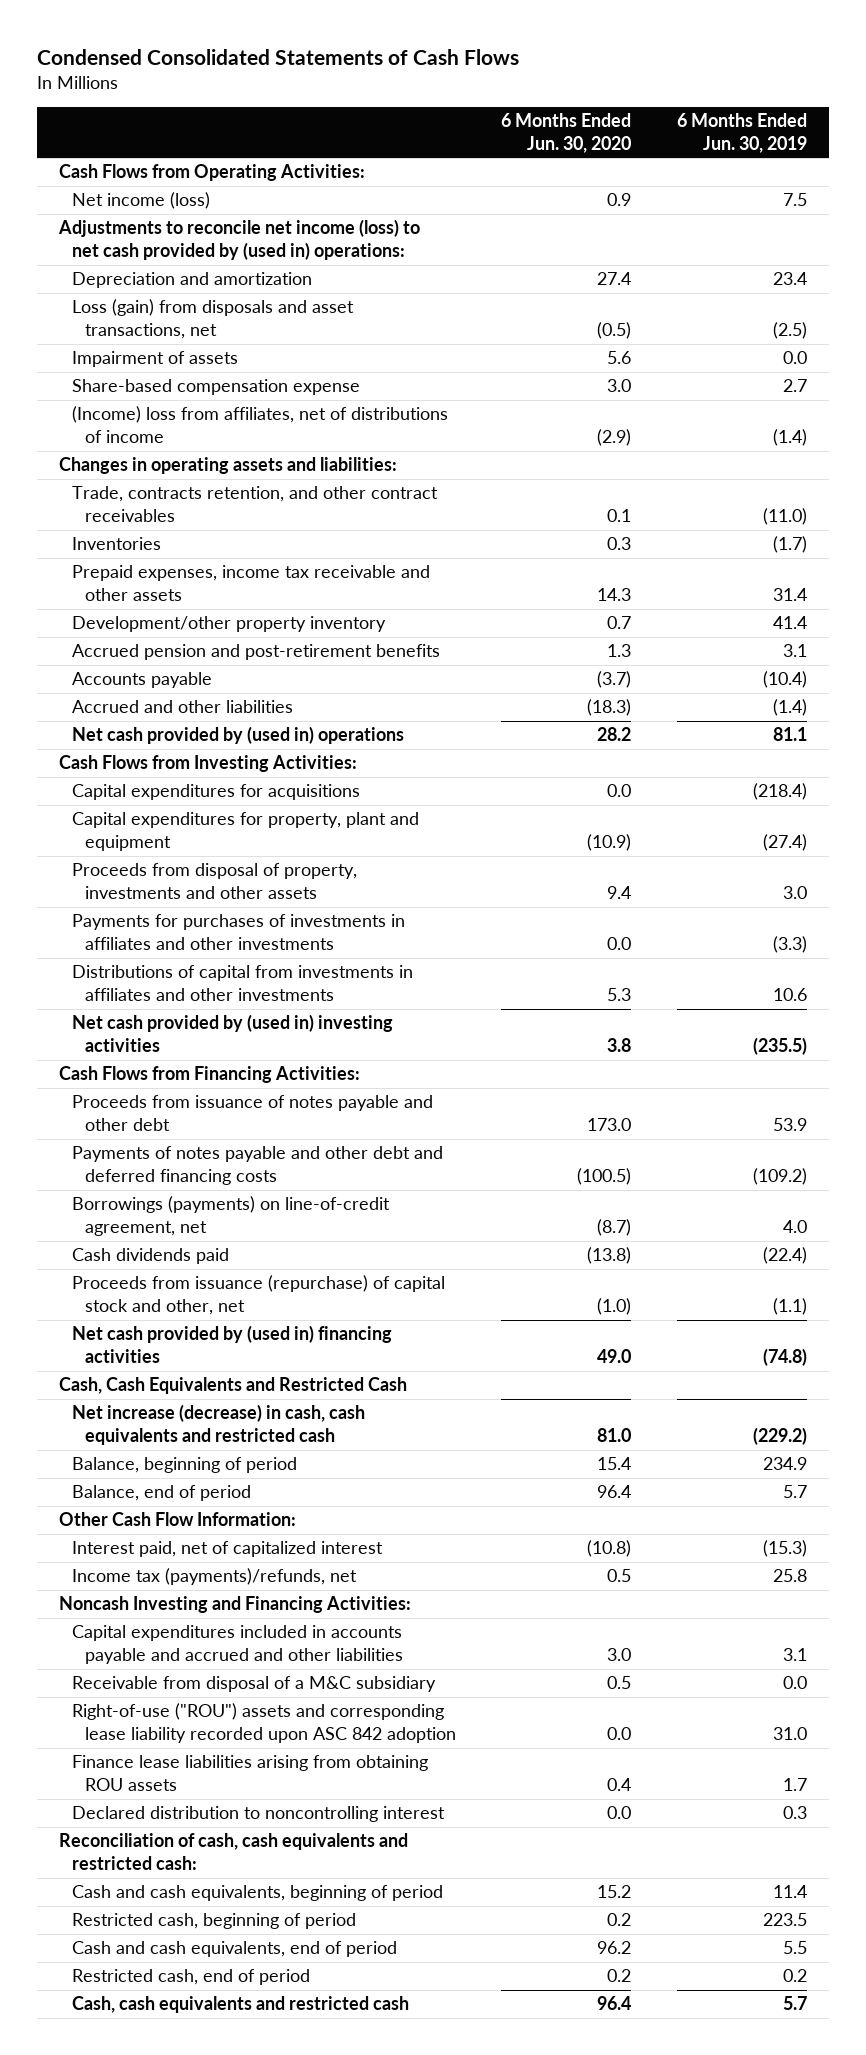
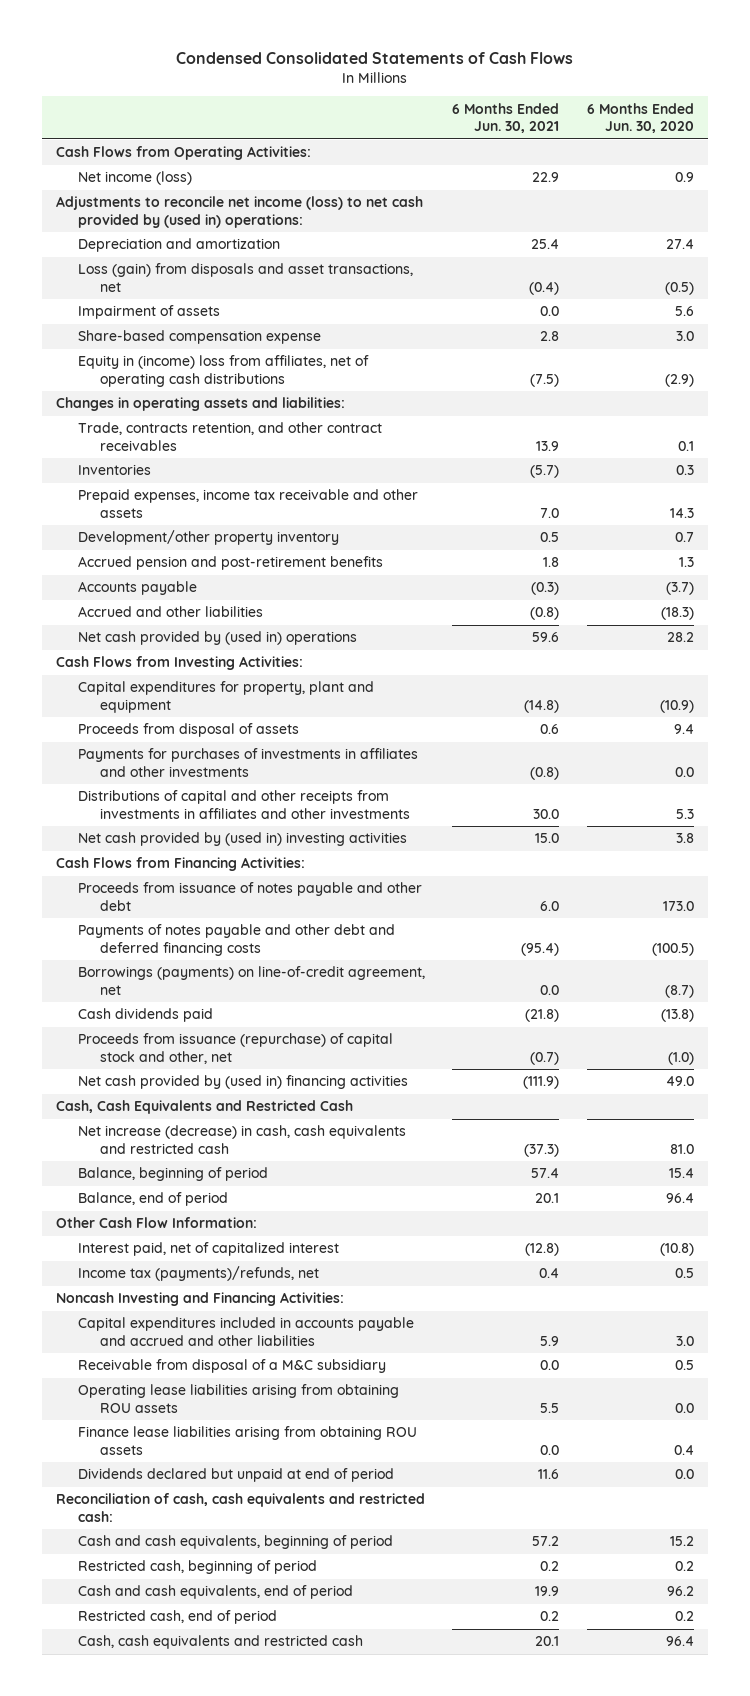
- | 6 Months Ended Jun. 30, 2020 | 6 Months Ended Jun. 30, 2019
+ | 6 Months Ended Jun. 30, 2021 | 6 Months Ended Jun. 30, 2020
- (Income) loss from affiliates, net of distributions of income | (2.9) | (1.4)
+ Equity in (income) loss from affiliates, net of operating cash distributions | (7.5) | (2.9)
- Capital expenditures for acquisitions | 0.0 | (218.4)
- Proceeds from disposal of property, investments and other assets | 9.4 | 3.0
+ Proceeds from disposal of assets | 0.6 | 9.4
- Distributions of capital from investments in affiliates and other investments | 5.3 | 10.6
+ Distributions of capital and other receipts from investments in affiliates and other investments | 30.0 | 5.3
- Right-of-use ("ROU") assets and corresponding lease liability recorded upon ASC 842 adoption | 0.0 | 31.0
+ Operating lease liabilities arising from obtaining ROU assets | 5.5 | 0.0
- Declared distribution to noncontrolling interest | 0.0 | 0.3
+ Dividends declared but unpaid at end of period | 11.6 | 0.0

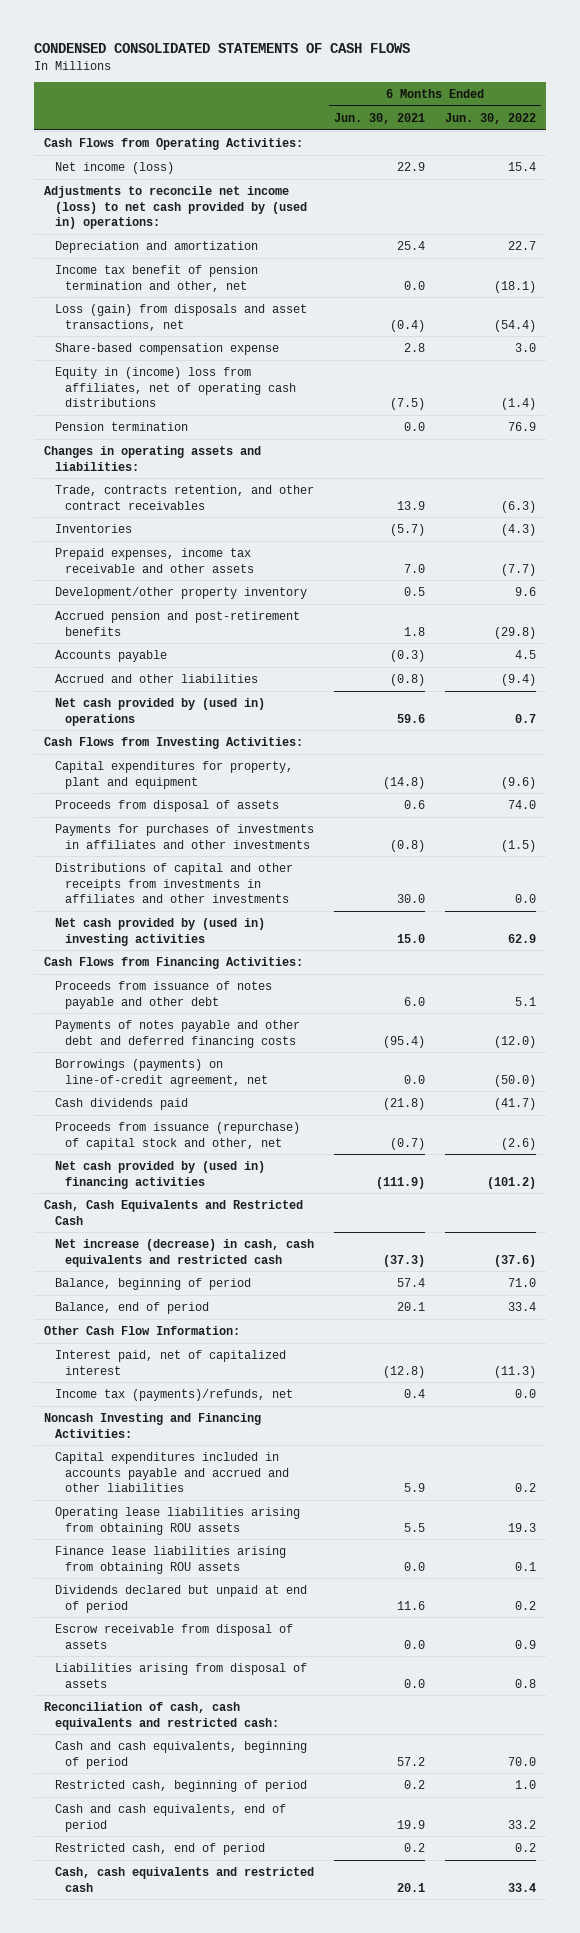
- Condensed Consolidated Statements of Cash Flows
+ CONDENSED CONSOLIDATED STATEMENTS OF CASH FLOWS
- | 6 Months Ended Jun. 30, 2021 | 6 Months Ended Jun. 30, 2020
+ | 6 Months Ended Jun. 30, 2021 | 6 Months Ended Jun. 30, 2022
+ Income tax benefit of pension termination and other, net | 0.0 | (18.1)
- Impairment of assets | 0.0 | 5.6
+ Pension termination | 0.0 | 76.9
- Receivable from disposal of a M&C subsidiary | 0.0 | 0.5
+ Escrow receivable from disposal of assets | 0.0 | 0.9
+ Liabilities arising from disposal of assets | 0.0 | 0.8

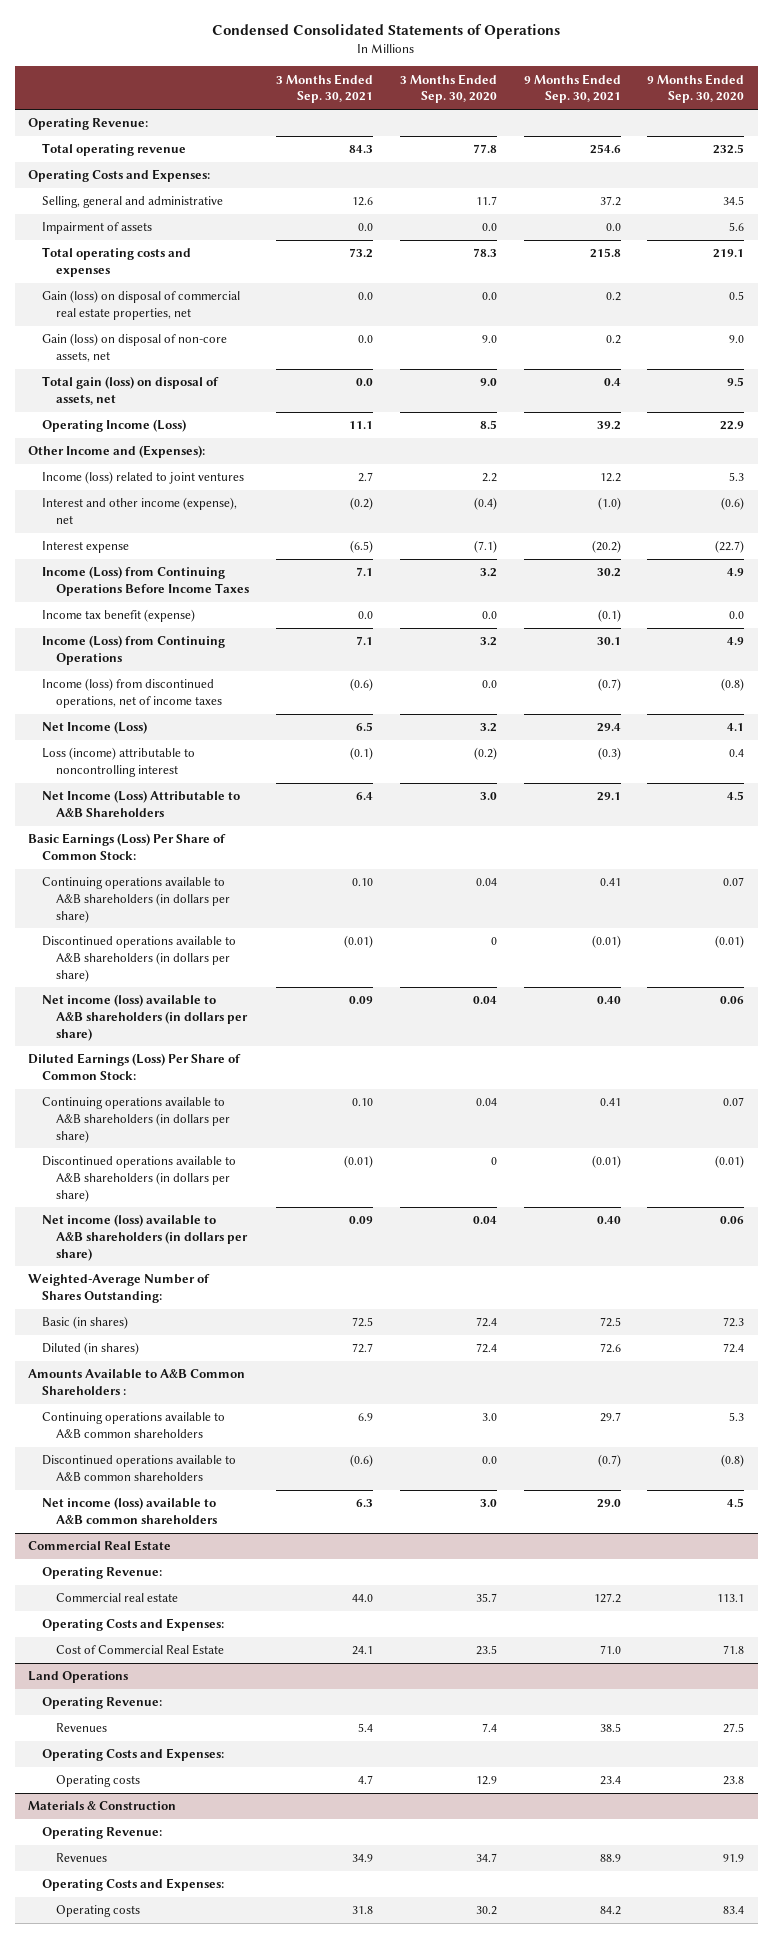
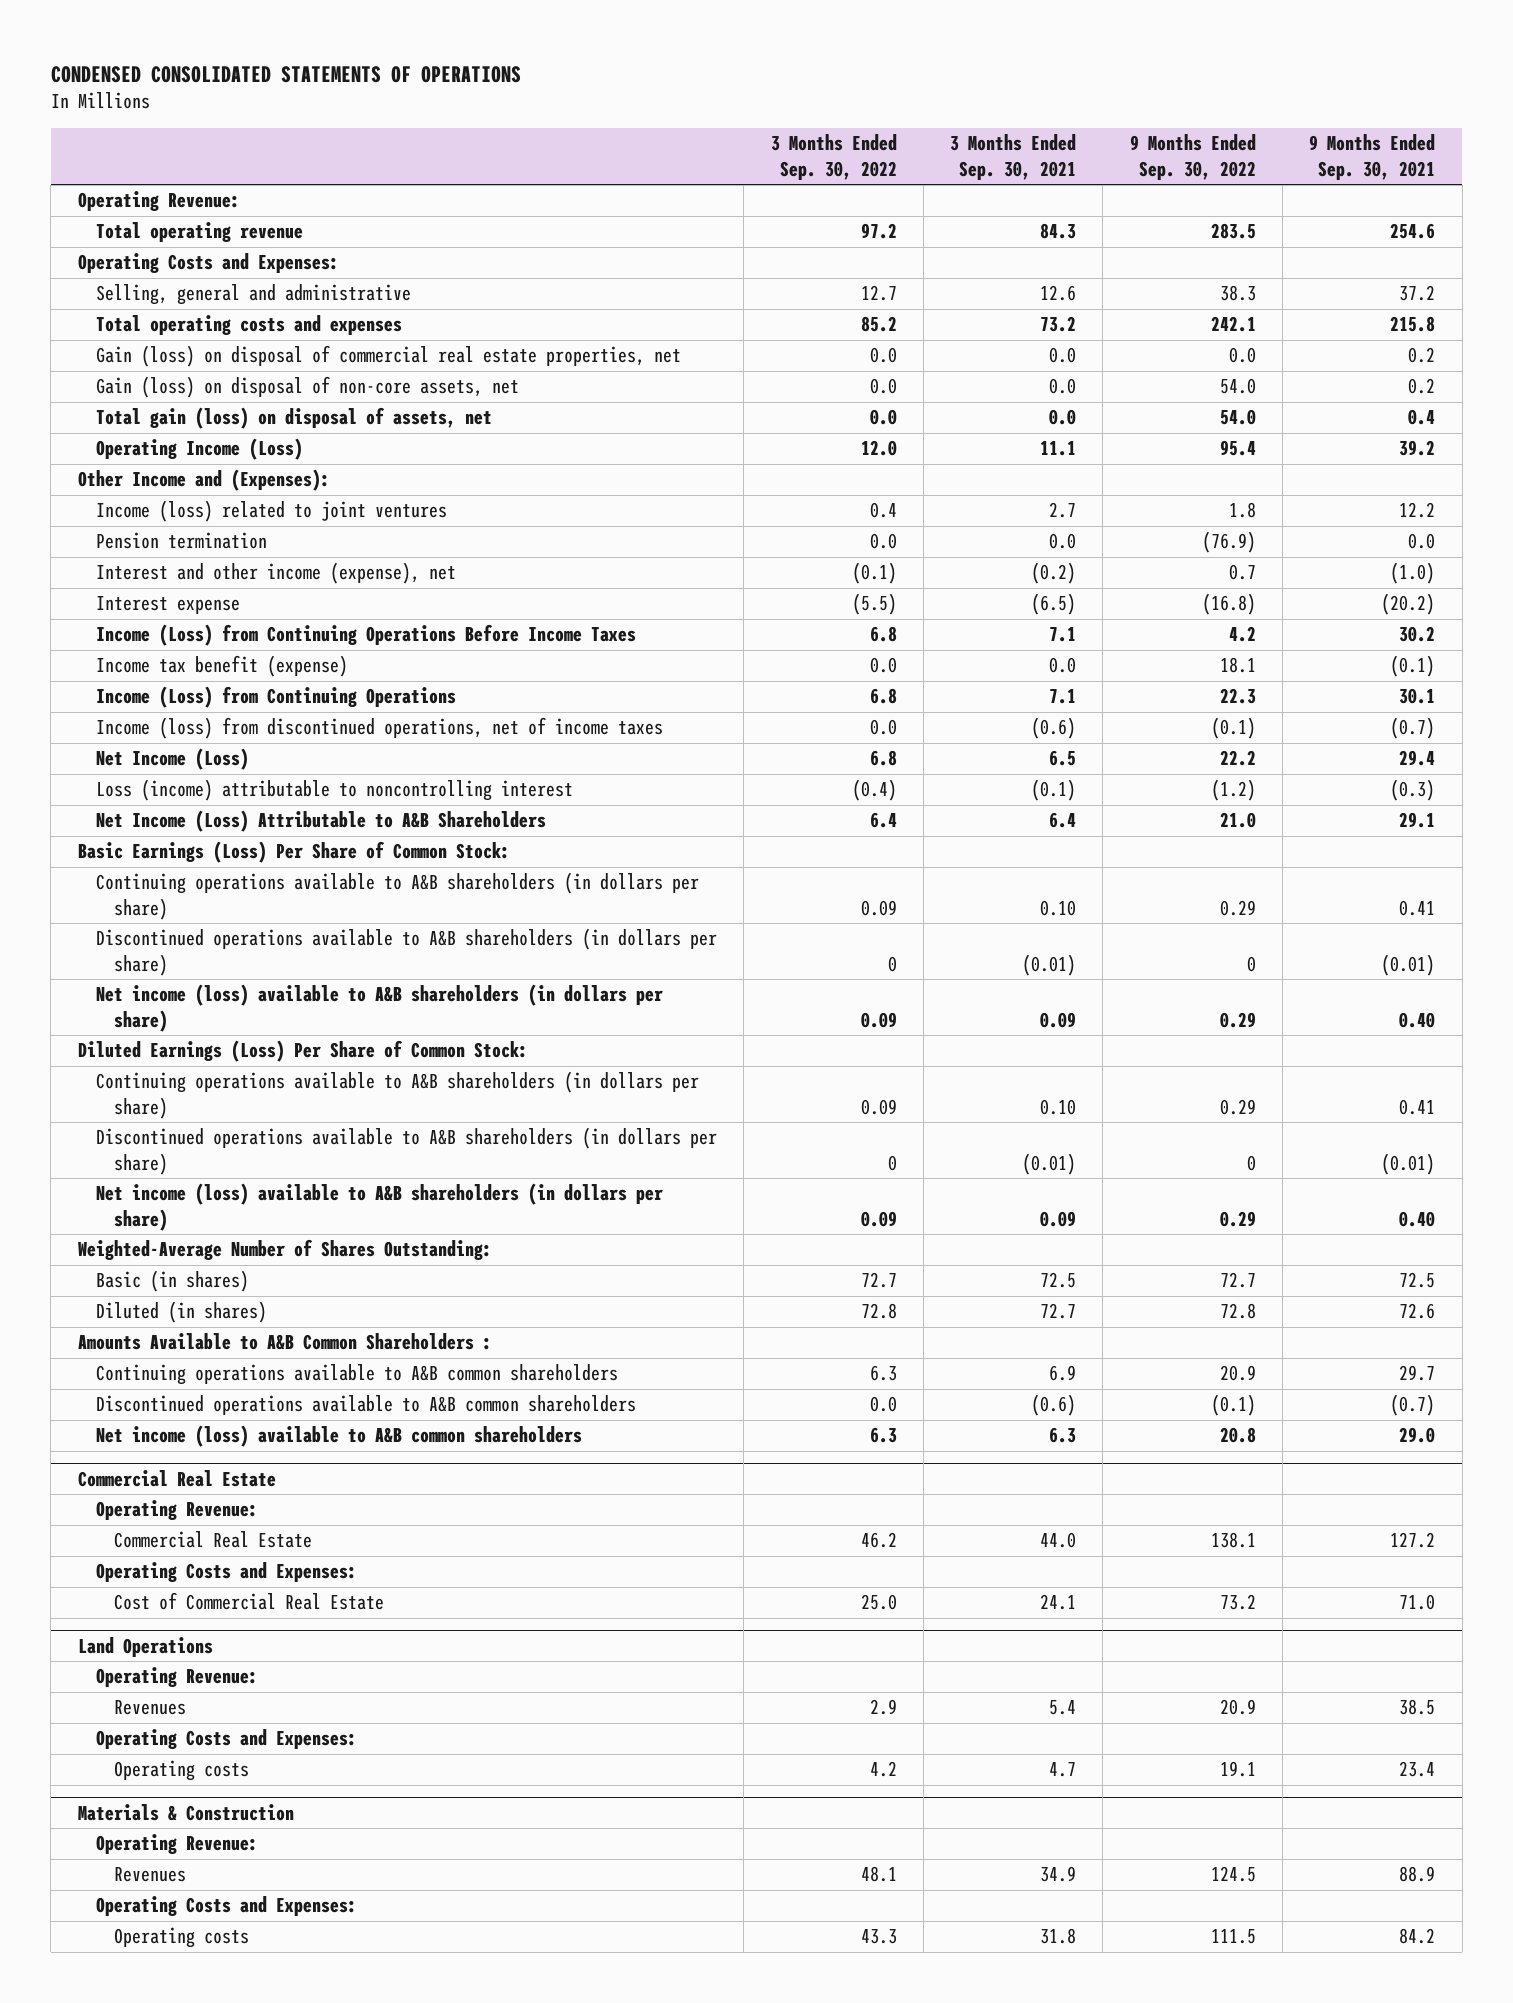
- Condensed Consolidated Statements of Operations
+ CONDENSED CONSOLIDATED STATEMENTS OF OPERATIONS
- | 3 Months Ended Sep. 30, 2021 | 3 Months Ended Sep. 30, 2020 | 9 Months Ended Sep. 30, 2021 | 9 Months Ended Sep. 30, 2020
+ | 3 Months Ended Sep. 30, 2022 | 3 Months Ended Sep. 30, 2021 | 9 Months Ended Sep. 30, 2022 | 9 Months Ended Sep. 30, 2021
- Impairment of assets | 0.0 | 0.0 | 0.0 | 5.6
+ Pension termination | 0.0 | 0.0 | (76.9) | 0.0
@ Commercial Real Estate
- Commercial real estate | 44.0 | 35.7 | 127.2 | 113.1
+ Commercial Real Estate | 46.2 | 44.0 | 138.1 | 127.2

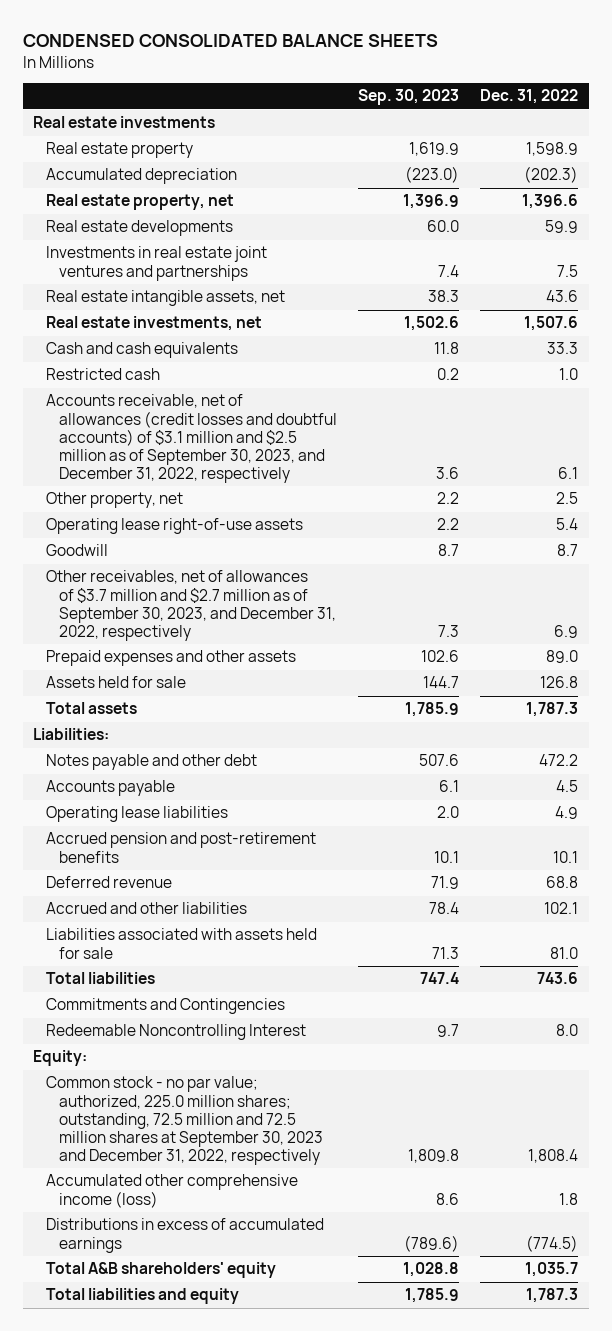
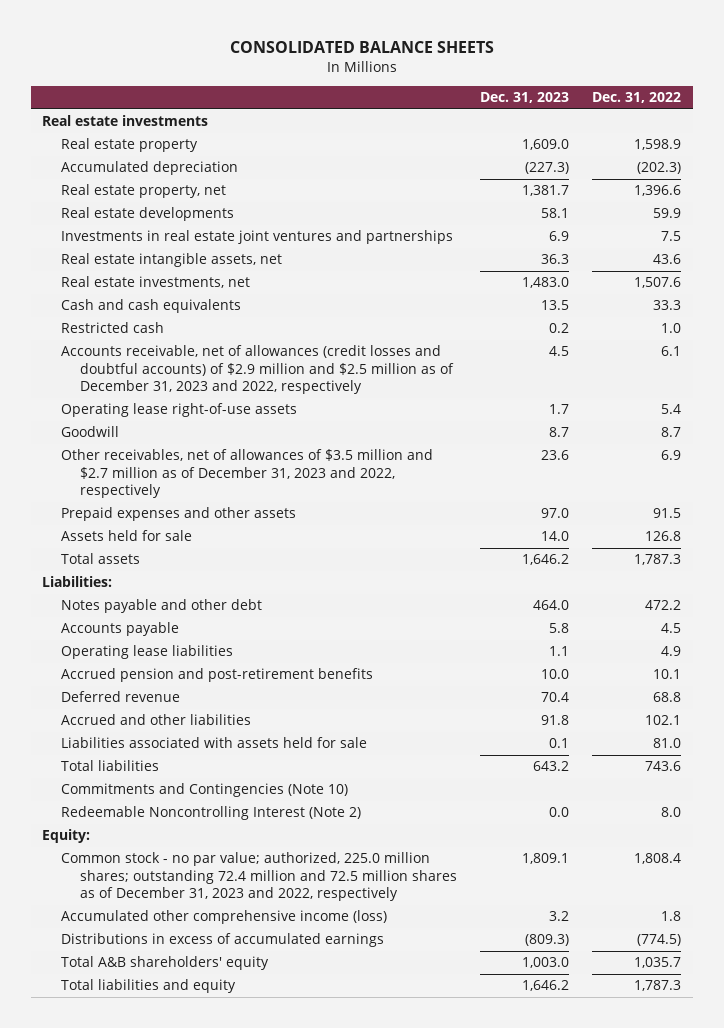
- CONDENSED CONSOLIDATED BALANCE SHEETS
+ CONSOLIDATED BALANCE SHEETS
- | Sep. 30, 2023 | Dec. 31, 2022
+ | Dec. 31, 2023 | Dec. 31, 2022
- Accounts receivable, net of allowances (credit losses and doubtful accounts) of $3.1 million and $2.5 million as of September 30, 2023, and December 31, 2022, respectively | 3.6 | 6.1
- Other property, net | 2.2 | 2.5
+ Accounts receivable, net of allowances (credit losses and doubtful accounts) of $2.9 million and $2.5 million as of December 31, 2023 and 2022, respectively | 4.5 | 6.1
- Other receivables, net of allowances of $3.7 million and $2.7 million as of September 30, 2023, and December 31, 2022, respectively | 7.3 | 6.9
- Prepaid expenses and other assets | 102.6 | 89.0
+ Other receivables, net of allowances of $3.5 million and $2.7 million as of December 31, 2023 and 2022, respectively | 23.6 | 6.9
+ Prepaid expenses and other assets | 97.0 | 91.5
- Commitments and Contingencies
- Redeemable Noncontrolling Interest | 9.7 | 8.0
+ Commitments and Contingencies (Note 10)
+ Redeemable Noncontrolling Interest (Note 2) | 0.0 | 8.0
- Common stock - no par value; authorized, 225.0 million shares; outstanding, 72.5 million and 72.5 million shares at September 30, 2023 and December 31, 2022, respectively | 1,809.8 | 1,808.4
+ Common stock - no par value; authorized, 225.0 million shares; outstanding 72.4 million and 72.5 million shares as of December 31, 2023 and 2022, respectively | 1,809.1 | 1,808.4

